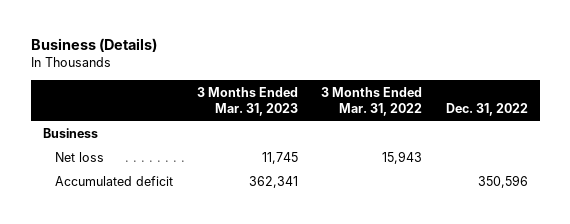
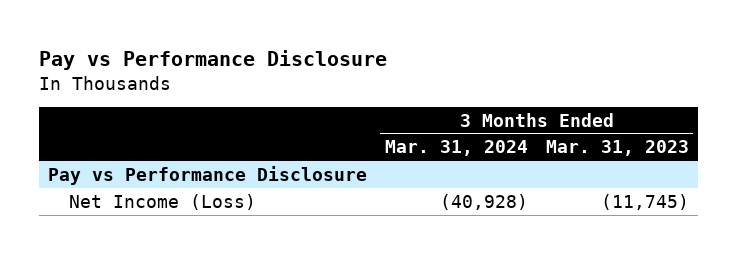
- Business (Details)
+ Pay vs Performance Disclosure
- | 3 Months Ended Mar. 31, 2023 | 3 Months Ended Mar. 31, 2022 | Dec. 31, 2022
+ | 3 Months Ended Mar. 31, 2024 | 3 Months Ended Mar. 31, 2023
- Business
- Net loss | 11,745 | 15,943 |
- Accumulated deficit | 362,341 | | 350,596
+ Pay vs Performance Disclosure
+ Net Income (Loss) | (40,928) | (11,745)

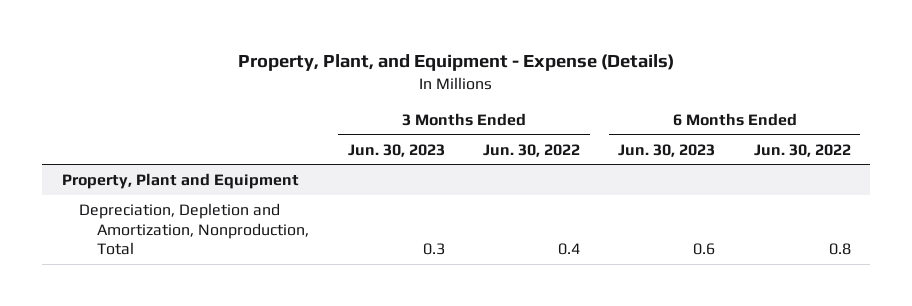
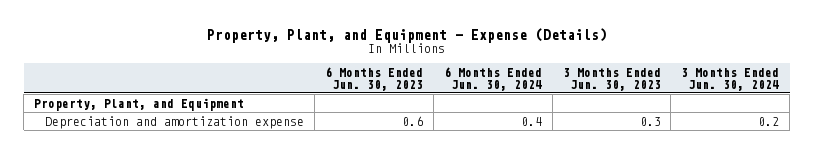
- | 3 Months Ended Jun. 30, 2023 | 3 Months Ended Jun. 30, 2022 | 6 Months Ended Jun. 30, 2023 | 6 Months Ended Jun. 30, 2022
+ | 6 Months Ended Jun. 30, 2023 | 6 Months Ended Jun. 30, 2024 | 3 Months Ended Jun. 30, 2023 | 3 Months Ended Jun. 30, 2024
- Property, Plant and Equipment
- Depreciation, Depletion and Amortization, Nonproduction, Total | 0.3 | 0.4 | 0.6 | 0.8
+ Property, Plant, and Equipment
+ Depreciation and amortization expense | 0.6 | 0.4 | 0.3 | 0.2

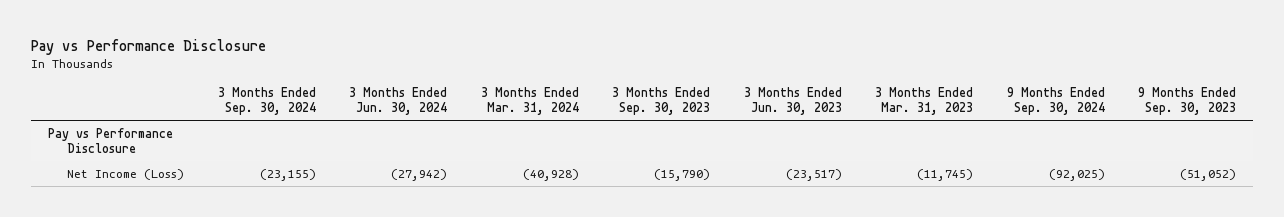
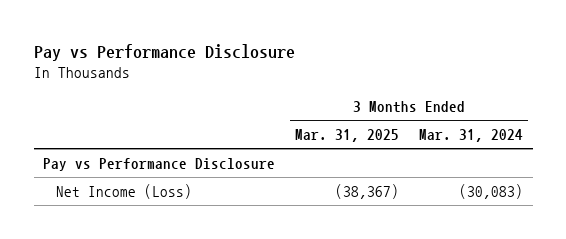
- | 3 Months Ended Sep. 30, 2024 | 3 Months Ended Jun. 30, 2024 | 3 Months Ended Mar. 31, 2024 | 3 Months Ended Sep. 30, 2023 | 3 Months Ended Jun. 30, 2023 | 3 Months Ended Mar. 31, 2023 | 9 Months Ended Sep. 30, 2024 | 9 Months Ended Sep. 30, 2023
+ | 3 Months Ended Mar. 31, 2025 | 3 Months Ended Mar. 31, 2024
- Net Income (Loss) | (23,155) | (27,942) | (40,928) | (15,790) | (23,517) | (11,745) | (92,025) | (51,052)
+ Net Income (Loss) | (38,367) | (30,083)

